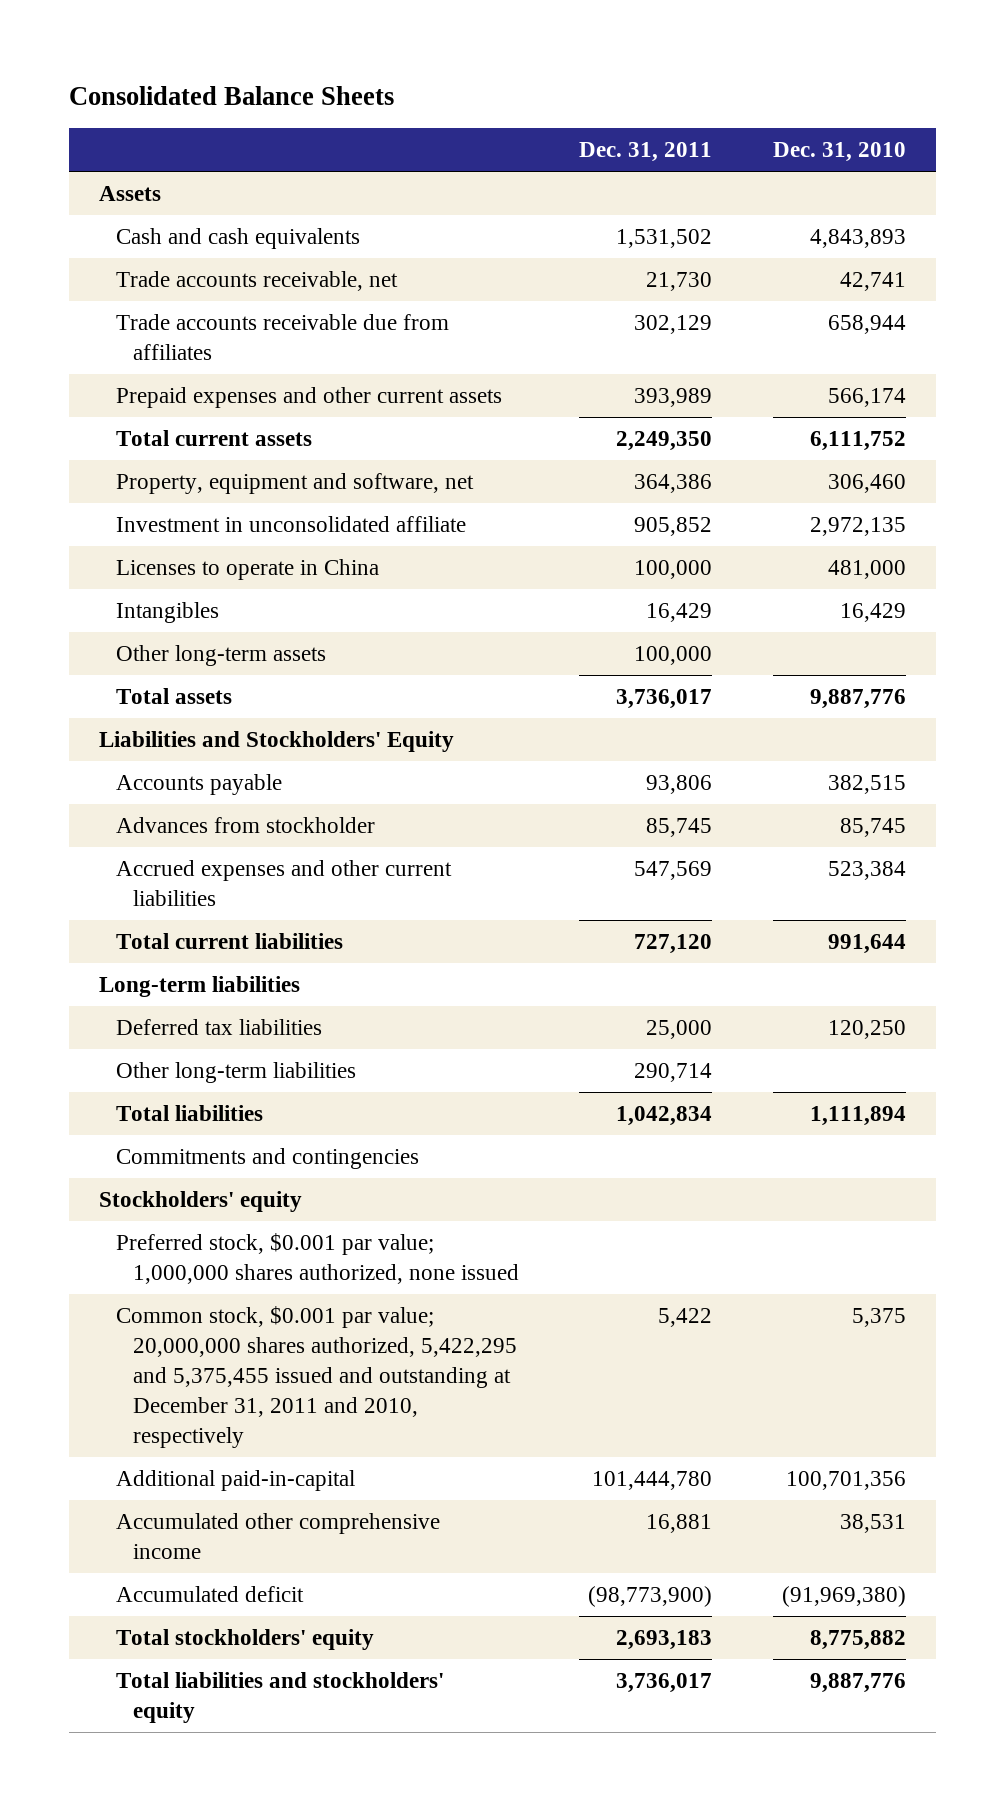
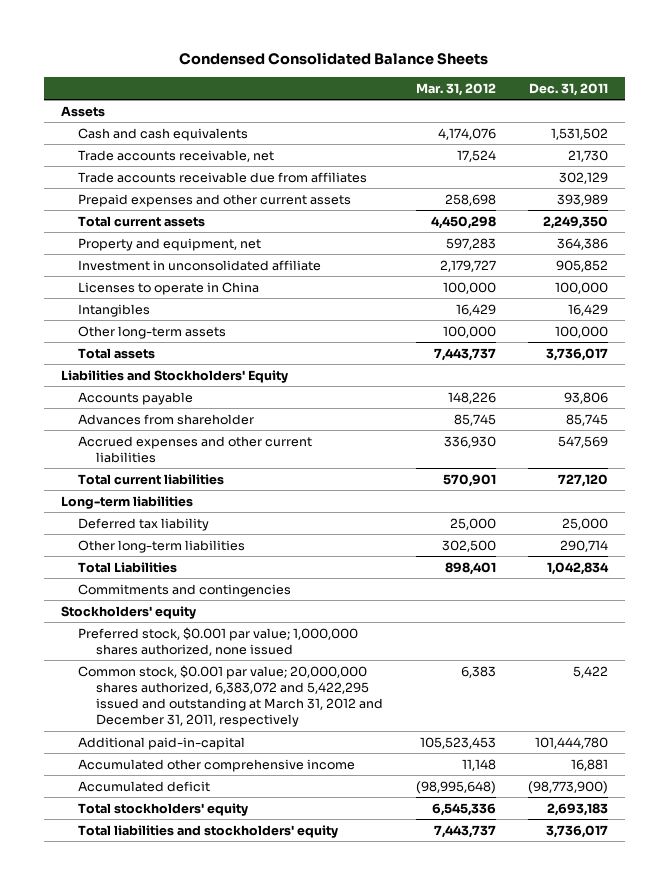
- Consolidated Balance Sheets
+ Condensed Consolidated Balance Sheets
- | Dec. 31, 2011 | Dec. 31, 2010
+ | Mar. 31, 2012 | Dec. 31, 2011
- Property, equipment and software, net | 364,386 | 306,460
+ Property and equipment, net | 597,283 | 364,386
- Advances from stockholder | 85,745 | 85,745
+ Advances from shareholder | 85,745 | 85,745
- Deferred tax liabilities | 25,000 | 120,250
+ Deferred tax liability | 25,000 | 25,000
- Total liabilities | 1,042,834 | 1,111,894
+ Total Liabilities | 898,401 | 1,042,834
- Common stock, $0.001 par value; 20,000,000 shares authorized, 5,422,295 and 5,375,455 issued and outstanding at December 31, 2011 and 2010, respectively | 5,422 | 5,375
+ Common stock, $0.001 par value; 20,000,000 shares authorized, 6,383,072 and 5,422,295 issued and outstanding at March 31, 2012 and December 31, 2011, respectively | 6,383 | 5,422

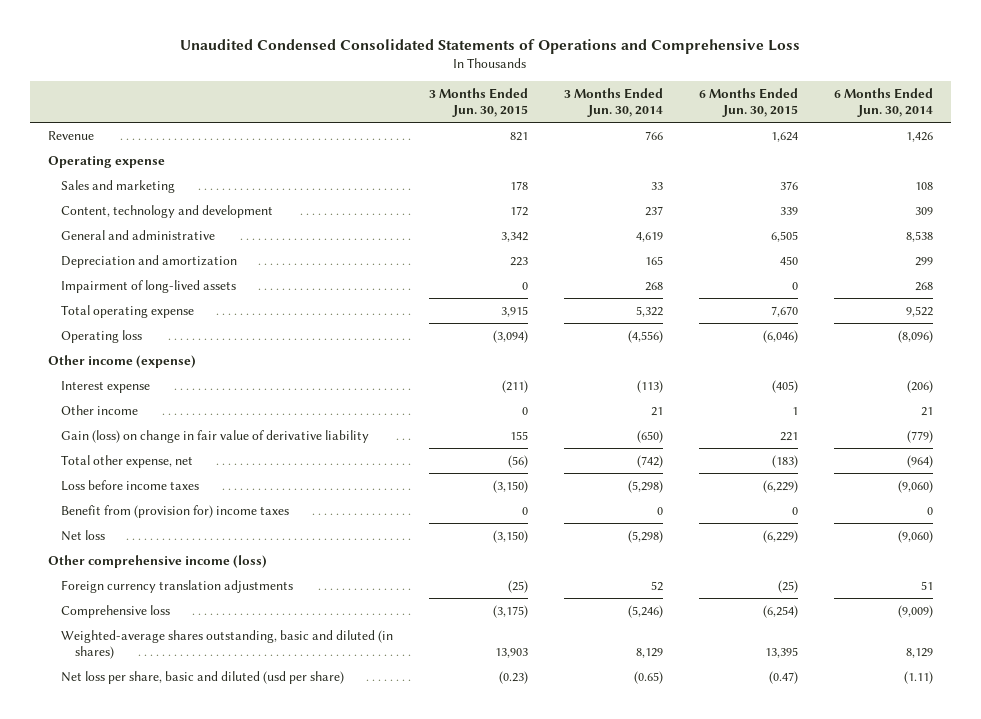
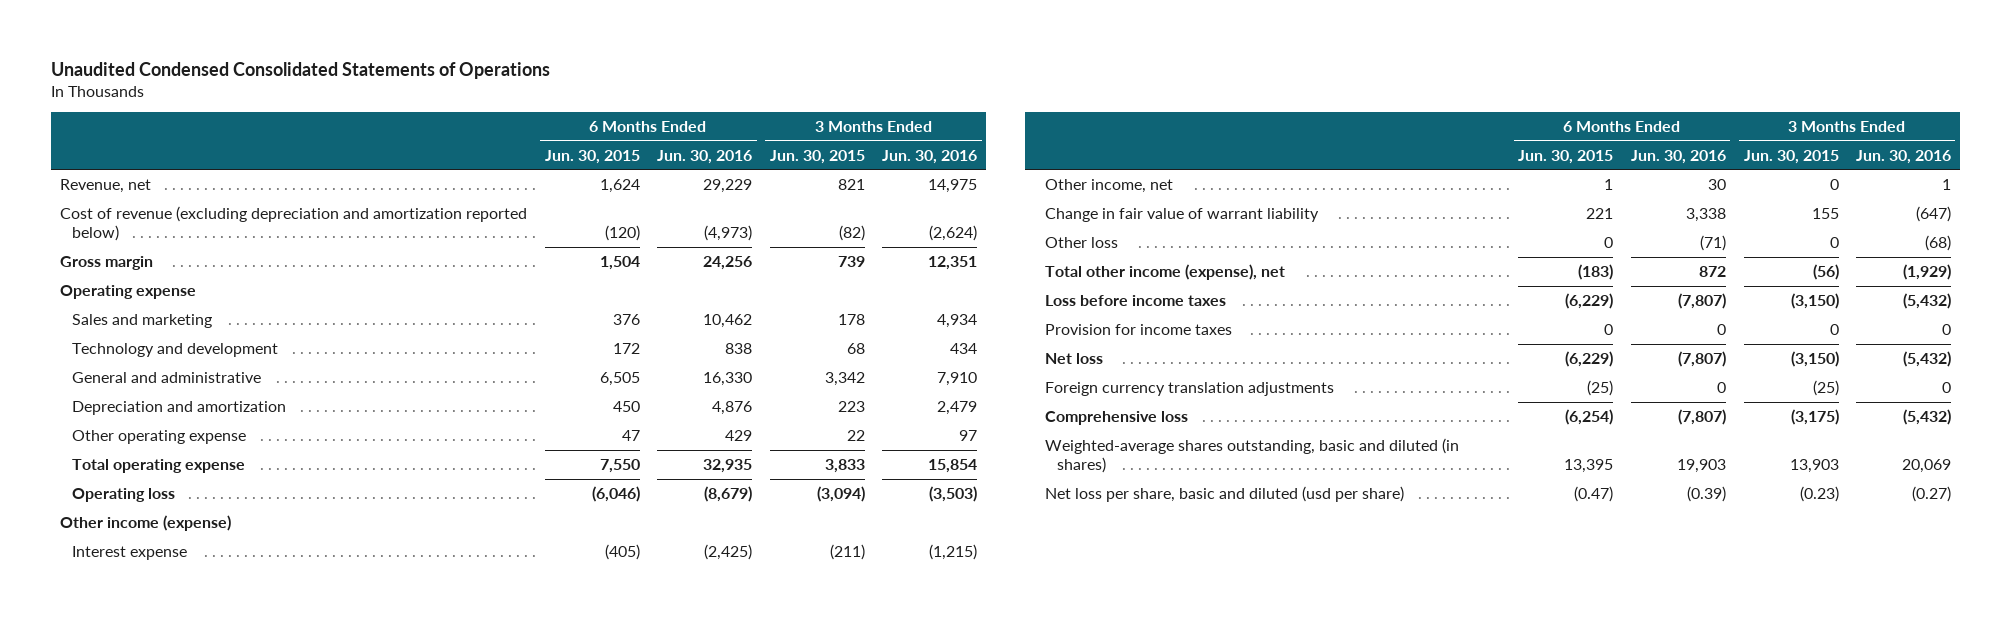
- Unaudited Condensed Consolidated Statements of Operations and Comprehensive Loss
+ Unaudited Condensed Consolidated Statements of Operations
- | 3 Months Ended Jun. 30, 2015 | 3 Months Ended Jun. 30, 2014 | 6 Months Ended Jun. 30, 2015 | 6 Months Ended Jun. 30, 2014
+ | 6 Months Ended Jun. 30, 2015 | 6 Months Ended Jun. 30, 2016 | 3 Months Ended Jun. 30, 2015 | 3 Months Ended Jun. 30, 2016
- Revenue | 821 | 766 | 1,624 | 1,426
+ Revenue, net | 1,624 | 29,229 | 821 | 14,975
+ Cost of revenue (excluding depreciation and amortization reported below) | (120) | (4,973) | (82) | (2,624)
+ Gross margin | 1,504 | 24,256 | 739 | 12,351
- Content, technology and development | 172 | 237 | 339 | 309
+ Technology and development | 172 | 838 | 68 | 434
- Impairment of long-lived assets | 0 | 268 | 0 | 268
- Total operating expense | 3,915 | 5,322 | 7,670 | 9,522
+ Other operating expense | 47 | 429 | 22 | 97
+ Total operating expense | 7,550 | 32,935 | 3,833 | 15,854
- Other income | 0 | 21 | 1 | 21
- Gain (loss) on change in fair value of derivative liability | 155 | (650) | 221 | (779)
- Total other expense, net | (56) | (742) | (183) | (964)
+ Other income, net | 1 | 30 | 0 | 1
+ Change in fair value of warrant liability | 221 | 3,338 | 155 | (647)
+ Other loss | 0 | (71) | 0 | (68)
+ Total other income (expense), net | (183) | 872 | (56) | (1,929)
- Benefit from (provision for) income taxes | 0 | 0 | 0 | 0
+ Provision for income taxes | 0 | 0 | 0 | 0
- Other comprehensive income (loss)

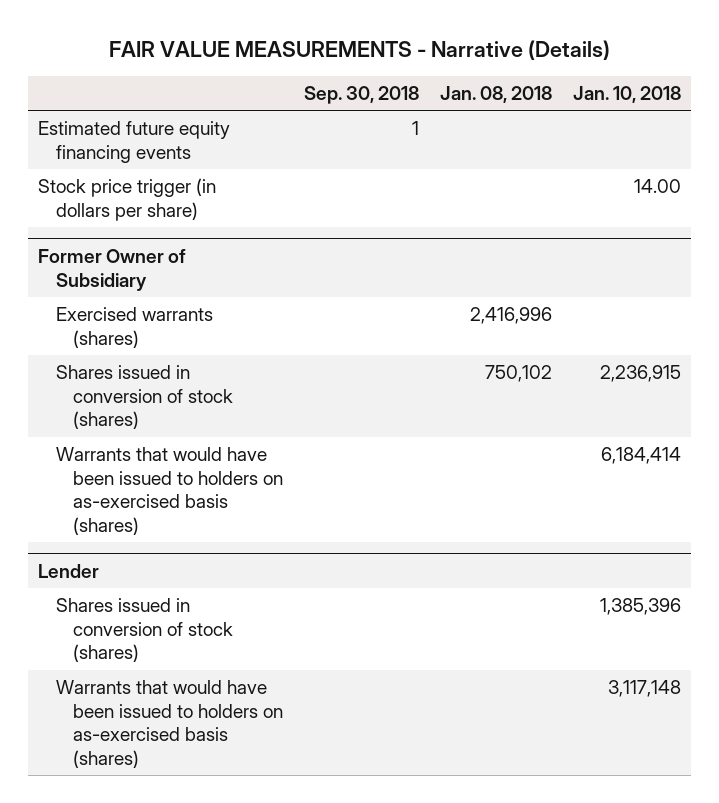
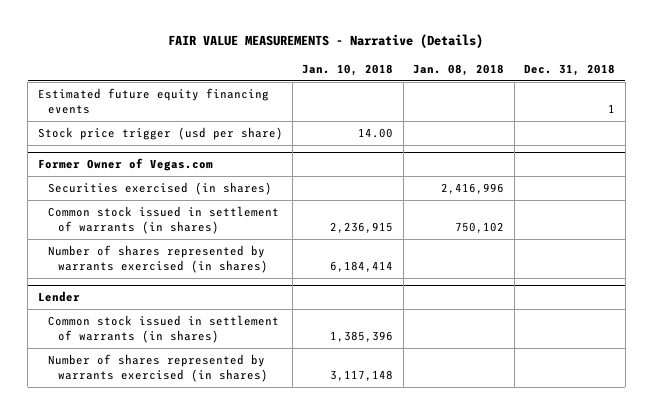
- | Sep. 30, 2018 | Jan. 08, 2018 | Jan. 10, 2018
+ | Jan. 10, 2018 | Jan. 08, 2018 | Dec. 31, 2018
- Stock price trigger (in dollars per share) | | | 14.00
- Former Owner of Subsidiary
- Exercised warrants (shares) | | 2,416,996 |
- Shares issued in conversion of stock (shares) | | 750,102 | 2,236,915
- Warrants that would have been issued to holders on as-exercised basis (shares) | | | 6,184,414
+ Stock price trigger (usd per share) | 14.00 | |
+ Former Owner of Vegas.com
+ Securities exercised (in shares) | | 2,416,996 |
+ Common stock issued in settlement of warrants (in shares) | 2,236,915 | 750,102 |
+ Number of shares represented by warrants exercised (in shares) | 6,184,414 | |
@ Lender
- Shares issued in conversion of stock (shares) | | | 1,385,396
- Warrants that would have been issued to holders on as-exercised basis (shares) | | | 3,117,148
+ Common stock issued in settlement of warrants (in shares) | 1,385,396 | |
+ Number of shares represented by warrants exercised (in shares) | 3,117,148 | |

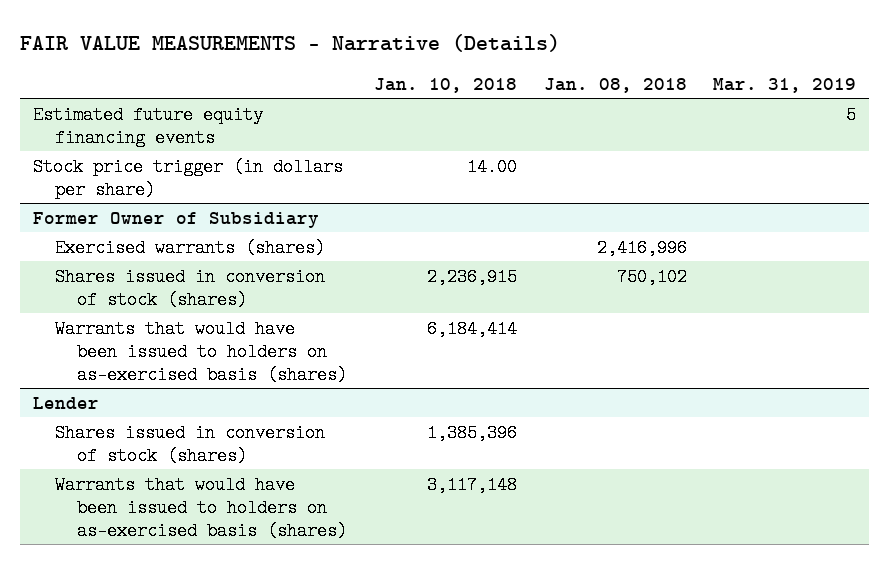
- | Jan. 10, 2018 | Jan. 08, 2018 | Dec. 31, 2018
+ | Jan. 10, 2018 | Jan. 08, 2018 | Mar. 31, 2019
- Stock price trigger (usd per share) | 14.00 | |
- Former Owner of Vegas.com
- Securities exercised (in shares) | | 2,416,996 |
- Common stock issued in settlement of warrants (in shares) | 2,236,915 | 750,102 |
- Number of shares represented by warrants exercised (in shares) | 6,184,414 | |
+ Stock price trigger (in dollars per share) | 14.00 | |
+ Former Owner of Subsidiary
+ Exercised warrants (shares) | | 2,416,996 |
+ Shares issued in conversion of stock (shares) | 2,236,915 | 750,102 |
+ Warrants that would have been issued to holders on as-exercised basis (shares) | 6,184,414 | |
@ Lender
- Common stock issued in settlement of warrants (in shares) | 1,385,396 | |
- Number of shares represented by warrants exercised (in shares) | 3,117,148 | |
+ Shares issued in conversion of stock (shares) | 1,385,396 | |
+ Warrants that would have been issued to holders on as-exercised basis (shares) | 3,117,148 | |

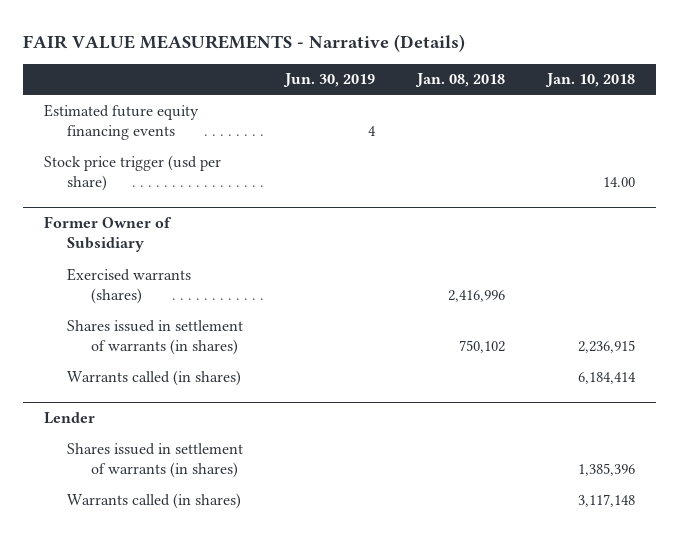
- | Jan. 10, 2018 | Jan. 08, 2018 | Mar. 31, 2019
+ | Jun. 30, 2019 | Jan. 08, 2018 | Jan. 10, 2018
- Stock price trigger (in dollars per share) | 14.00 | |
+ Stock price trigger (usd per share) | | | 14.00
@ Former Owner of Subsidiary
- Shares issued in conversion of stock (shares) | 2,236,915 | 750,102 |
- Warrants that would have been issued to holders on as-exercised basis (shares) | 6,184,414 | |
+ Shares issued in settlement of warrants (in shares) | | 750,102 | 2,236,915
+ Warrants called (in shares) | | | 6,184,414
@ Lender
- Shares issued in conversion of stock (shares) | 1,385,396 | |
- Warrants that would have been issued to holders on as-exercised basis (shares) | 3,117,148 | |
+ Shares issued in settlement of warrants (in shares) | | | 1,385,396
+ Warrants called (in shares) | | | 3,117,148

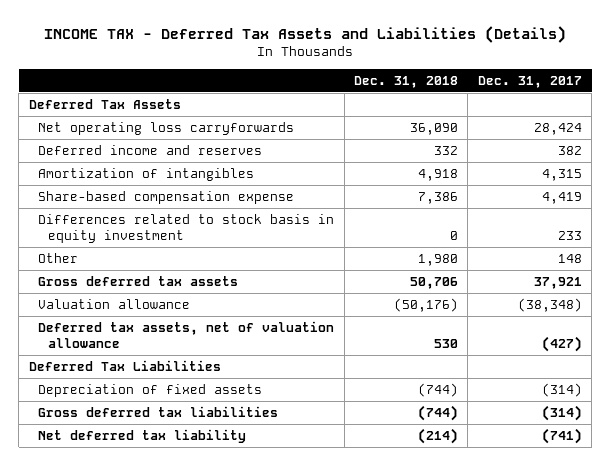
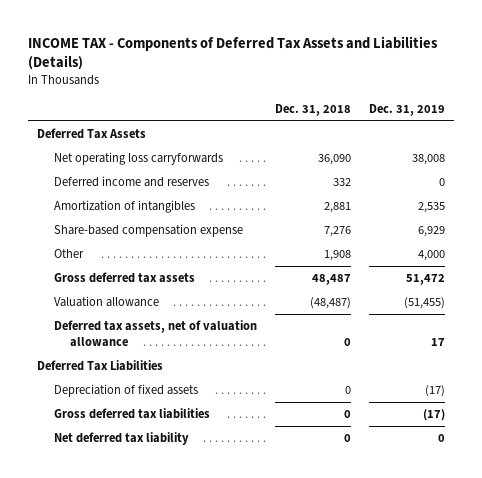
- INCOME TAX - Deferred Tax Assets and Liabilities (Details)
+ INCOME TAX - Components of Deferred Tax Assets and Liabilities (Details)
- | Dec. 31, 2018 | Dec. 31, 2017
+ | Dec. 31, 2018 | Dec. 31, 2019
- Amortization of intangibles | 4,918 | 4,315
- Share-based compensation expense | 7,386 | 4,419
- Differences related to stock basis in equity investment | 0 | 233
- Other | 1,980 | 148
- Gross deferred tax assets | 50,706 | 37,921
- Valuation allowance | (50,176) | (38,348)
- Deferred tax assets, net of valuation allowance | 530 | (427)
+ Amortization of intangibles | 2,881 | 2,535
+ Share-based compensation expense | 7,276 | 6,929
+ Other | 1,908 | 4,000
+ Gross deferred tax assets | 48,487 | 51,472
+ Valuation allowance | (48,487) | (51,455)
+ Deferred tax assets, net of valuation allowance | 0 | 17
- Depreciation of fixed assets | (744) | (314)
- Gross deferred tax liabilities | (744) | (314)
- Net deferred tax liability | (214) | (741)
+ Depreciation of fixed assets | 0 | (17)
+ Gross deferred tax liabilities | 0 | (17)
+ Net deferred tax liability | 0 | 0

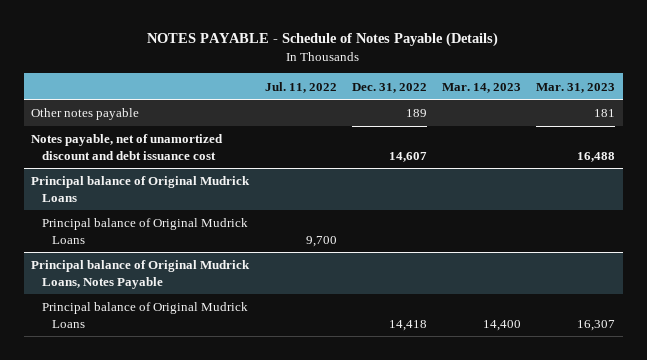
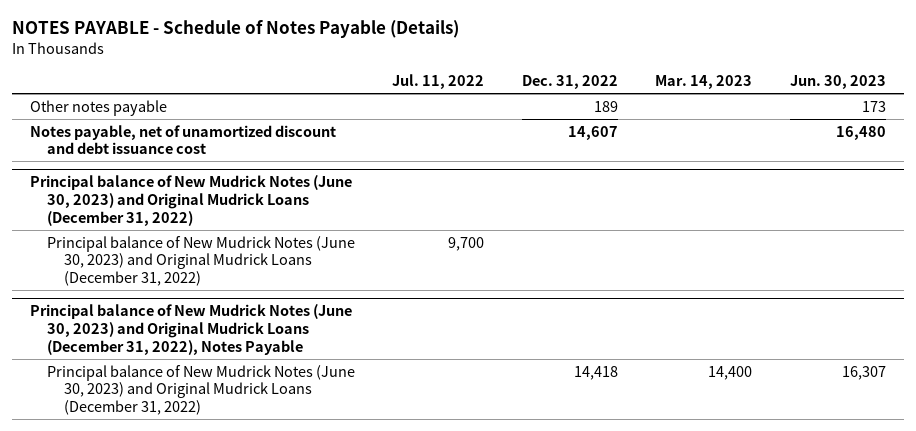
- | Jul. 11, 2022 | Dec. 31, 2022 | Mar. 14, 2023 | Mar. 31, 2023
+ | Jul. 11, 2022 | Dec. 31, 2022 | Mar. 14, 2023 | Jun. 30, 2023
- Principal balance of Original Mudrick Loans
- Principal balance of Original Mudrick Loans | 9,700 | | |
- Principal balance of Original Mudrick Loans, Notes Payable
- Principal balance of Original Mudrick Loans | | 14,418 | 14,400 | 16,307
+ Principal balance of New Mudrick Notes (June 30, 2023) and Original Mudrick Loans (December 31, 2022)
+ Principal balance of New Mudrick Notes (June 30, 2023) and Original Mudrick Loans (December 31, 2022) | 9,700 | | |
+ Principal balance of New Mudrick Notes (June 30, 2023) and Original Mudrick Loans (December 31, 2022), Notes Payable
+ Principal balance of New Mudrick Notes (June 30, 2023) and Original Mudrick Loans (December 31, 2022) | | 14,418 | 14,400 | 16,307

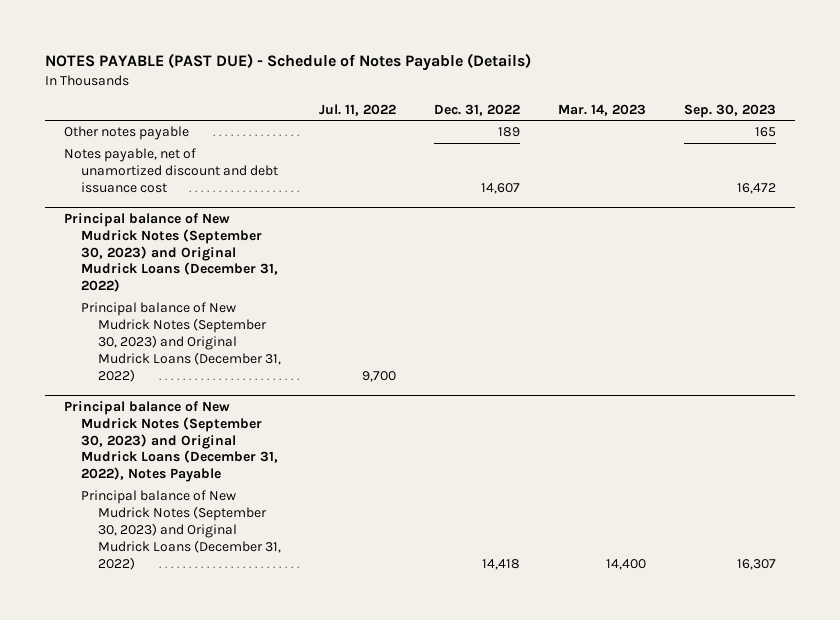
- NOTES PAYABLE - Schedule of Notes Payable (Details)
+ NOTES PAYABLE (PAST DUE) - Schedule of Notes Payable (Details)
- | Jul. 11, 2022 | Dec. 31, 2022 | Mar. 14, 2023 | Jun. 30, 2023
+ | Jul. 11, 2022 | Dec. 31, 2022 | Mar. 14, 2023 | Sep. 30, 2023
- Principal balance of New Mudrick Notes (June 30, 2023) and Original Mudrick Loans (December 31, 2022)
- Principal balance of New Mudrick Notes (June 30, 2023) and Original Mudrick Loans (December 31, 2022) | 9,700 | | |
- Principal balance of New Mudrick Notes (June 30, 2023) and Original Mudrick Loans (December 31, 2022), Notes Payable
- Principal balance of New Mudrick Notes (June 30, 2023) and Original Mudrick Loans (December 31, 2022) | | 14,418 | 14,400 | 16,307
+ Principal balance of New Mudrick Notes (September 30, 2023) and Original Mudrick Loans (December 31, 2022)
+ Principal balance of New Mudrick Notes (September 30, 2023) and Original Mudrick Loans (December 31, 2022) | 9,700 | | |
+ Principal balance of New Mudrick Notes (September 30, 2023) and Original Mudrick Loans (December 31, 2022), Notes Payable
+ Principal balance of New Mudrick Notes (September 30, 2023) and Original Mudrick Loans (December 31, 2022) | | 14,418 | 14,400 | 16,307

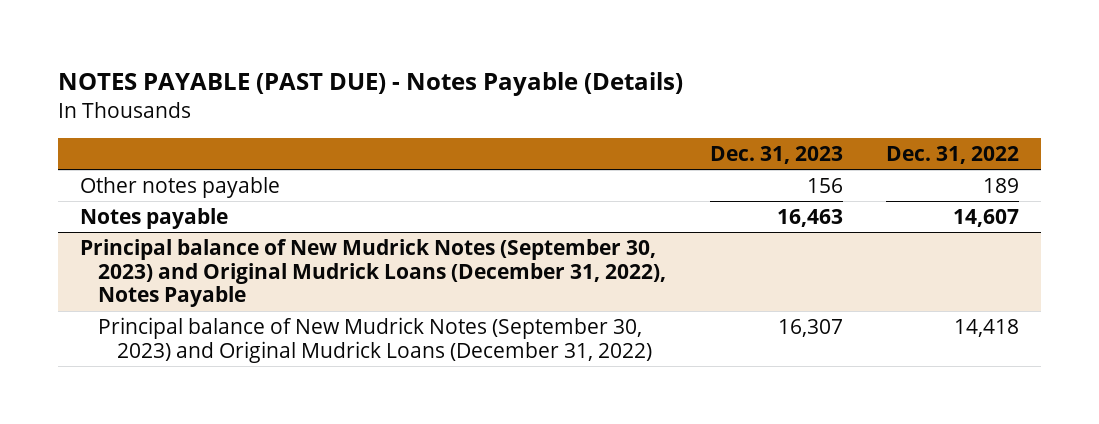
- NOTES PAYABLE (PAST DUE) - Schedule of Notes Payable (Details)
+ NOTES PAYABLE (PAST DUE) - Notes Payable (Details)
- | Jul. 11, 2022 | Dec. 31, 2022 | Mar. 14, 2023 | Sep. 30, 2023
+ | Dec. 31, 2023 | Dec. 31, 2022
- Notes payable, net of unamortized discount and debt issuance cost | | 14,607 | | 16,472
- Principal balance of New Mudrick Notes (September 30, 2023) and Original Mudrick Loans (December 31, 2022)
- Principal balance of New Mudrick Notes (September 30, 2023) and Original Mudrick Loans (December 31, 2022) | 9,700 | | |
+ Notes payable | 16,463 | 14,607

